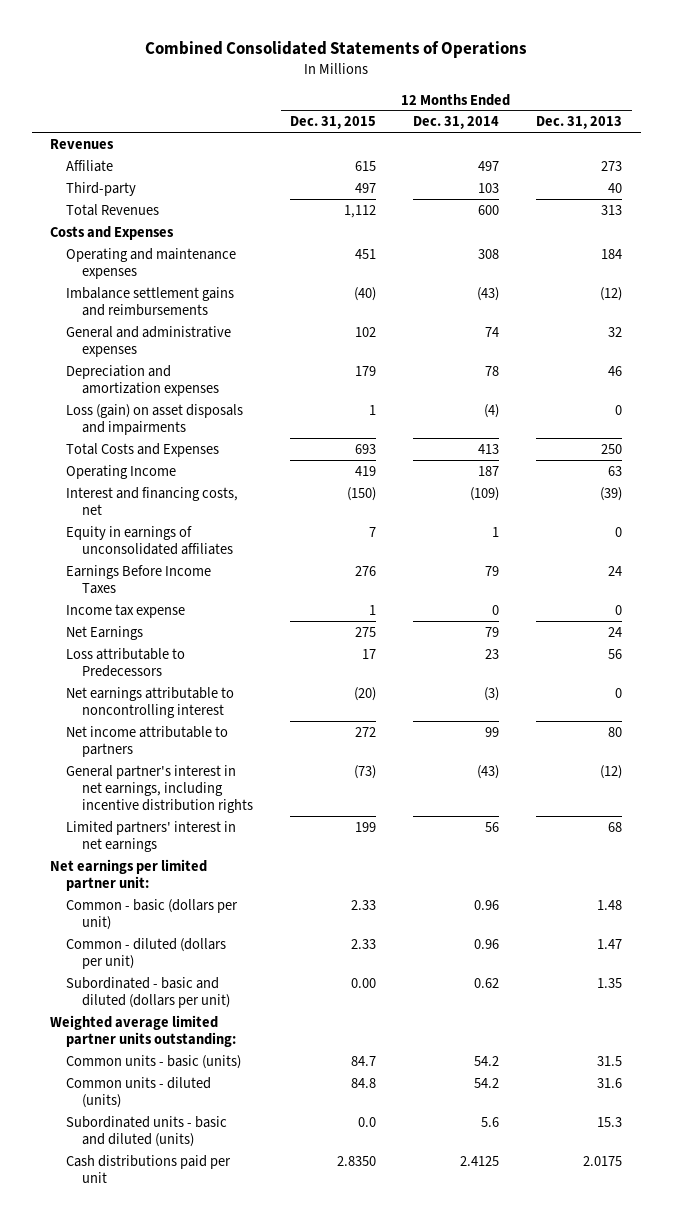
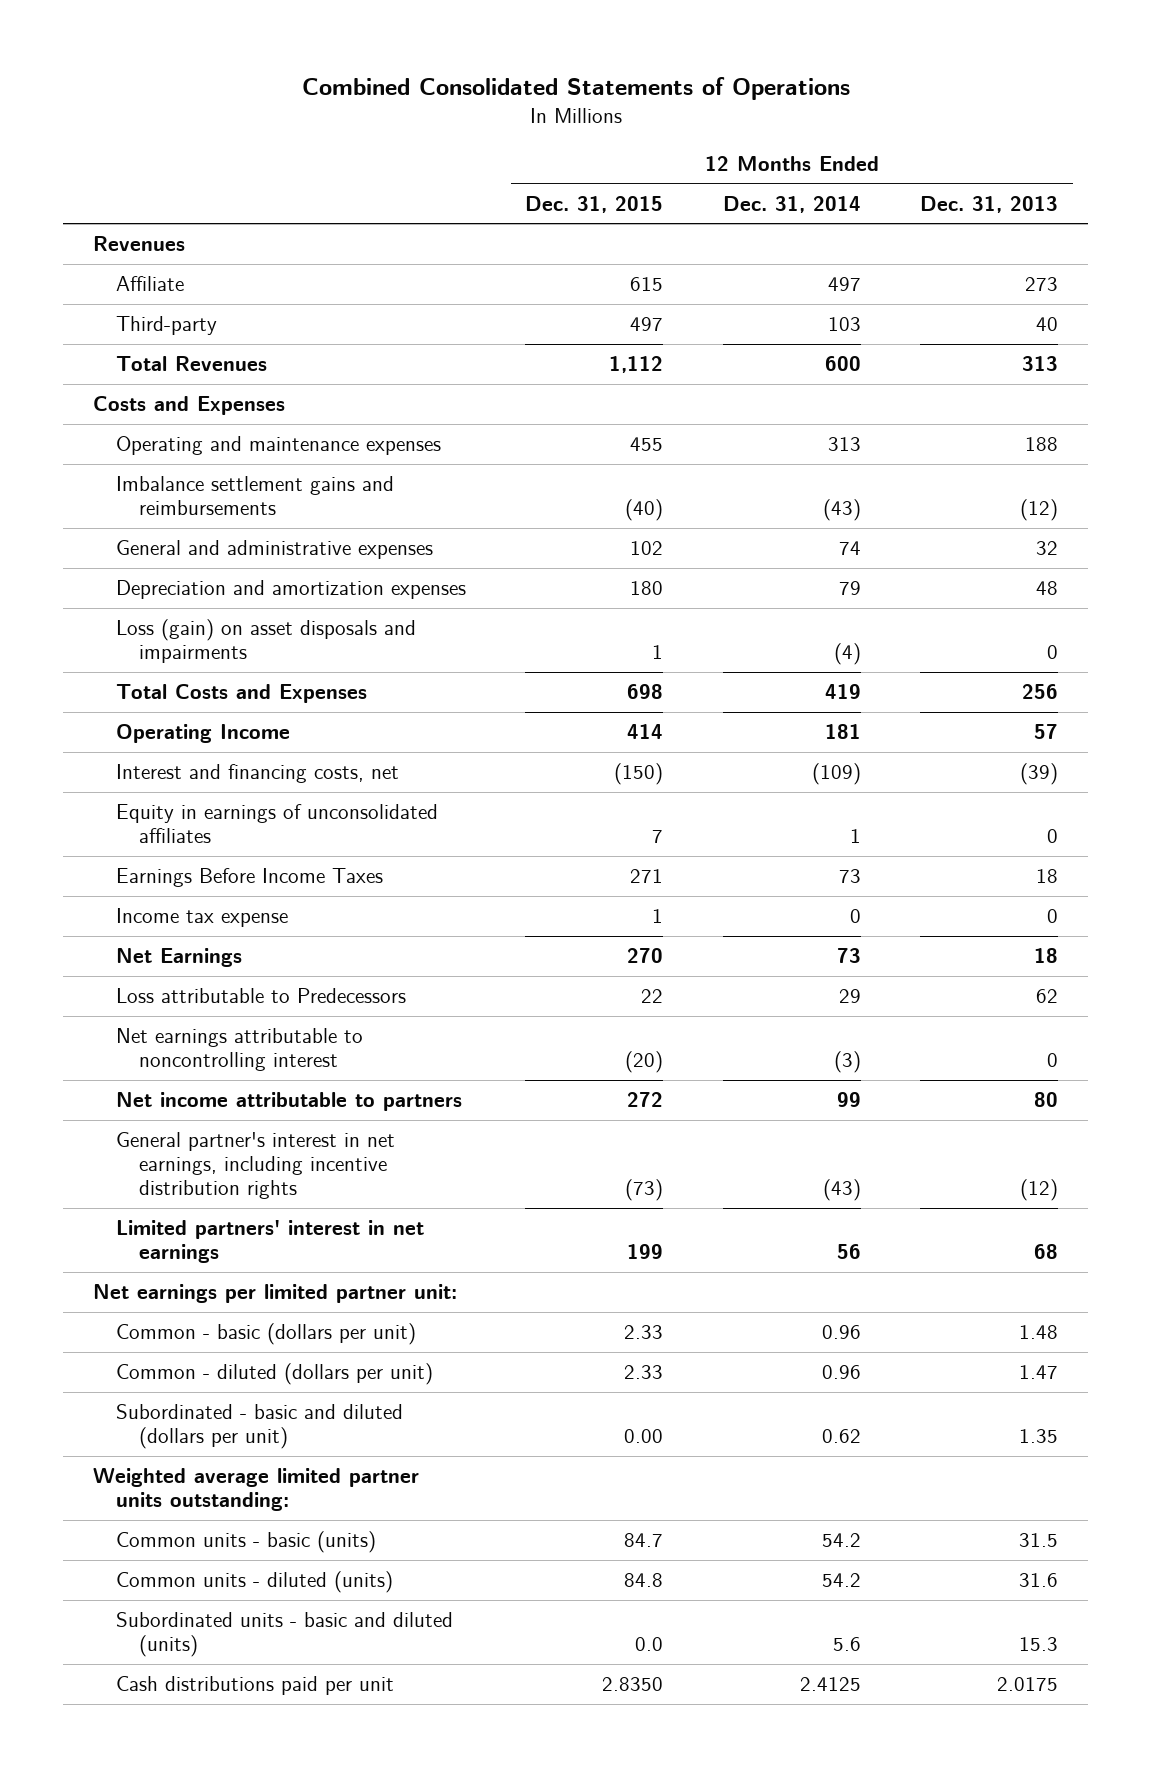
- Operating and maintenance expenses | 451 | 308 | 184
+ Operating and maintenance expenses | 455 | 313 | 188
- Depreciation and amortization expenses | 179 | 78 | 46
+ Depreciation and amortization expenses | 180 | 79 | 48
- Total Costs and Expenses | 693 | 413 | 250
- Operating Income | 419 | 187 | 63
+ Total Costs and Expenses | 698 | 419 | 256
+ Operating Income | 414 | 181 | 57
- Earnings Before Income Taxes | 276 | 79 | 24
+ Earnings Before Income Taxes | 271 | 73 | 18
- Net Earnings | 275 | 79 | 24
- Loss attributable to Predecessors | 17 | 23 | 56
+ Net Earnings | 270 | 73 | 18
+ Loss attributable to Predecessors | 22 | 29 | 62

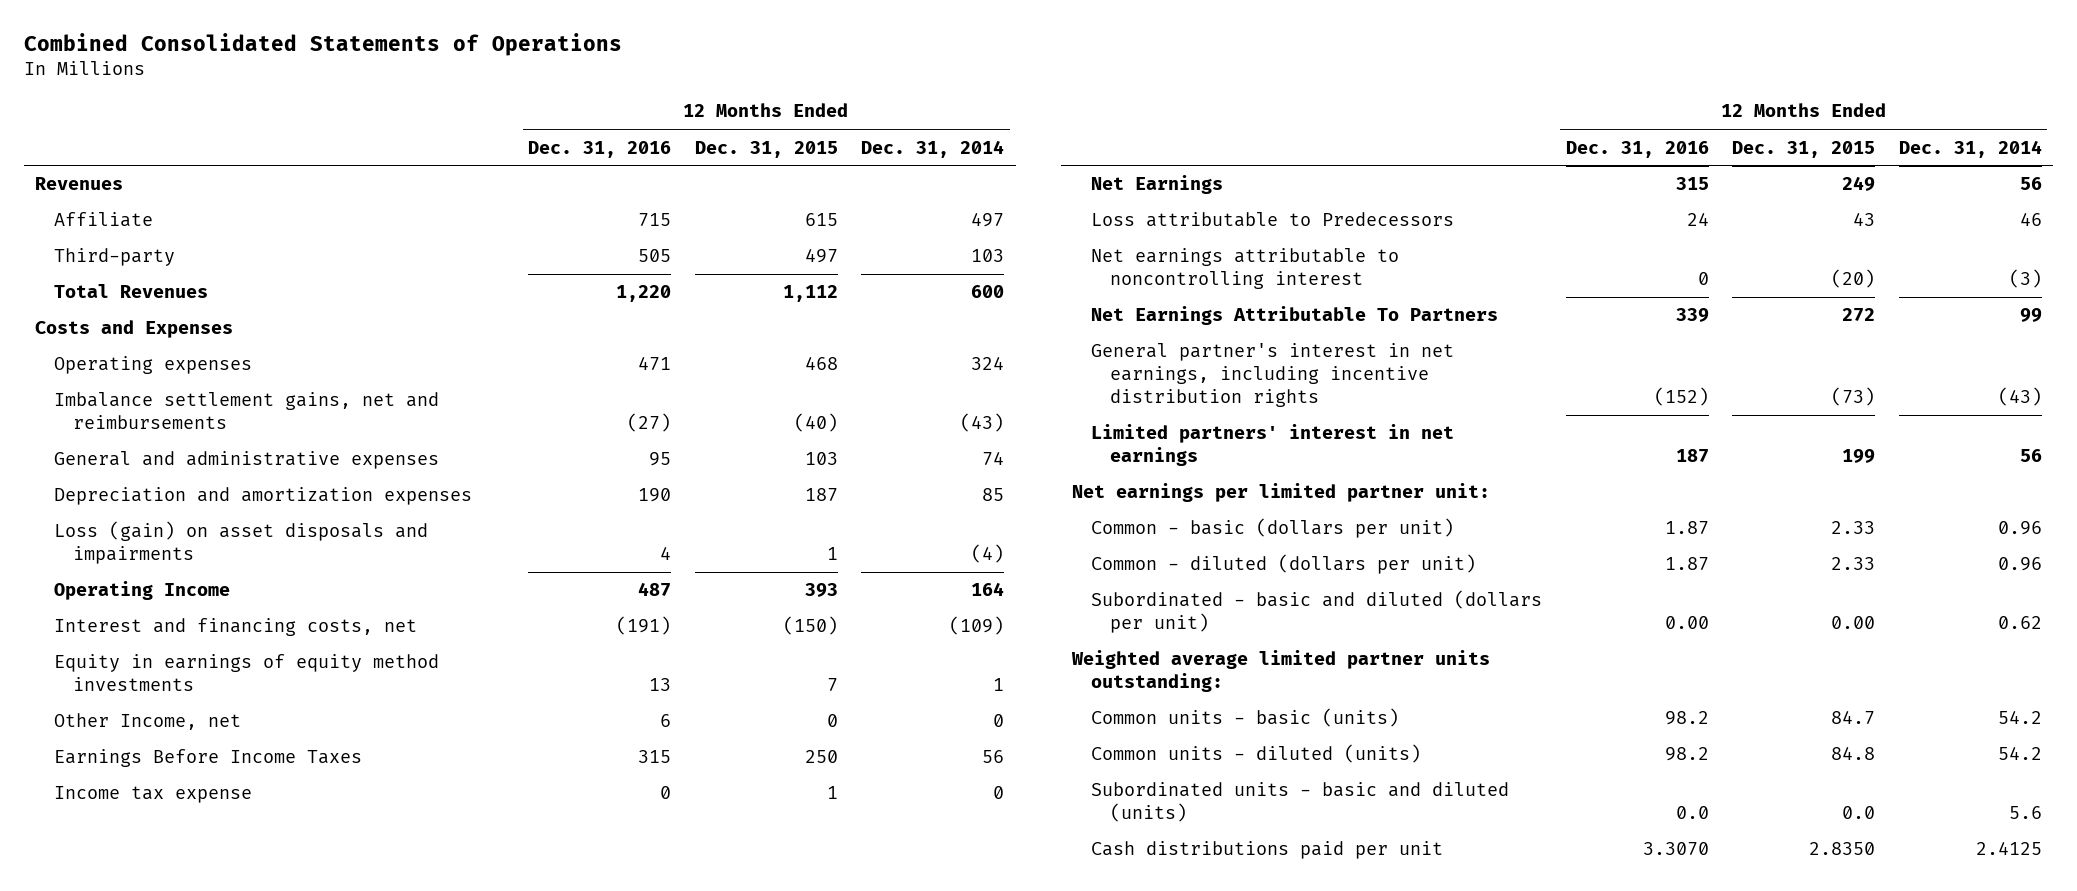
- | 12 Months Ended Dec. 31, 2015 | 12 Months Ended Dec. 31, 2014 | 12 Months Ended Dec. 31, 2013
+ | 12 Months Ended Dec. 31, 2016 | 12 Months Ended Dec. 31, 2015 | 12 Months Ended Dec. 31, 2014
- Operating and maintenance expenses | 455 | 313 | 188
- Imbalance settlement gains and reimbursements | (40) | (43) | (12)
- General and administrative expenses | 102 | 74 | 32
- Depreciation and amortization expenses | 180 | 79 | 48
+ Operating expenses | 471 | 468 | 324
+ Imbalance settlement gains, net and reimbursements | (27) | (40) | (43)
+ General and administrative expenses | 95 | 103 | 74
+ Depreciation and amortization expenses | 190 | 187 | 85
- Total Costs and Expenses | 698 | 419 | 256
- Operating Income | 414 | 181 | 57
+ Operating Income | 487 | 393 | 164
- Equity in earnings of unconsolidated affiliates | 7 | 1 | 0
- Earnings Before Income Taxes | 271 | 73 | 18
+ Equity in earnings of equity method investments | 13 | 7 | 1
+ Other Income, net | 6 | 0 | 0
+ Earnings Before Income Taxes | 315 | 250 | 56
- Net Earnings | 270 | 73 | 18
- Loss attributable to Predecessors | 22 | 29 | 62
+ Net Earnings | 315 | 249 | 56
+ Loss attributable to Predecessors | 24 | 43 | 46
- Net income attributable to partners | 272 | 99 | 80
+ Net Earnings Attributable To Partners | 339 | 272 | 99

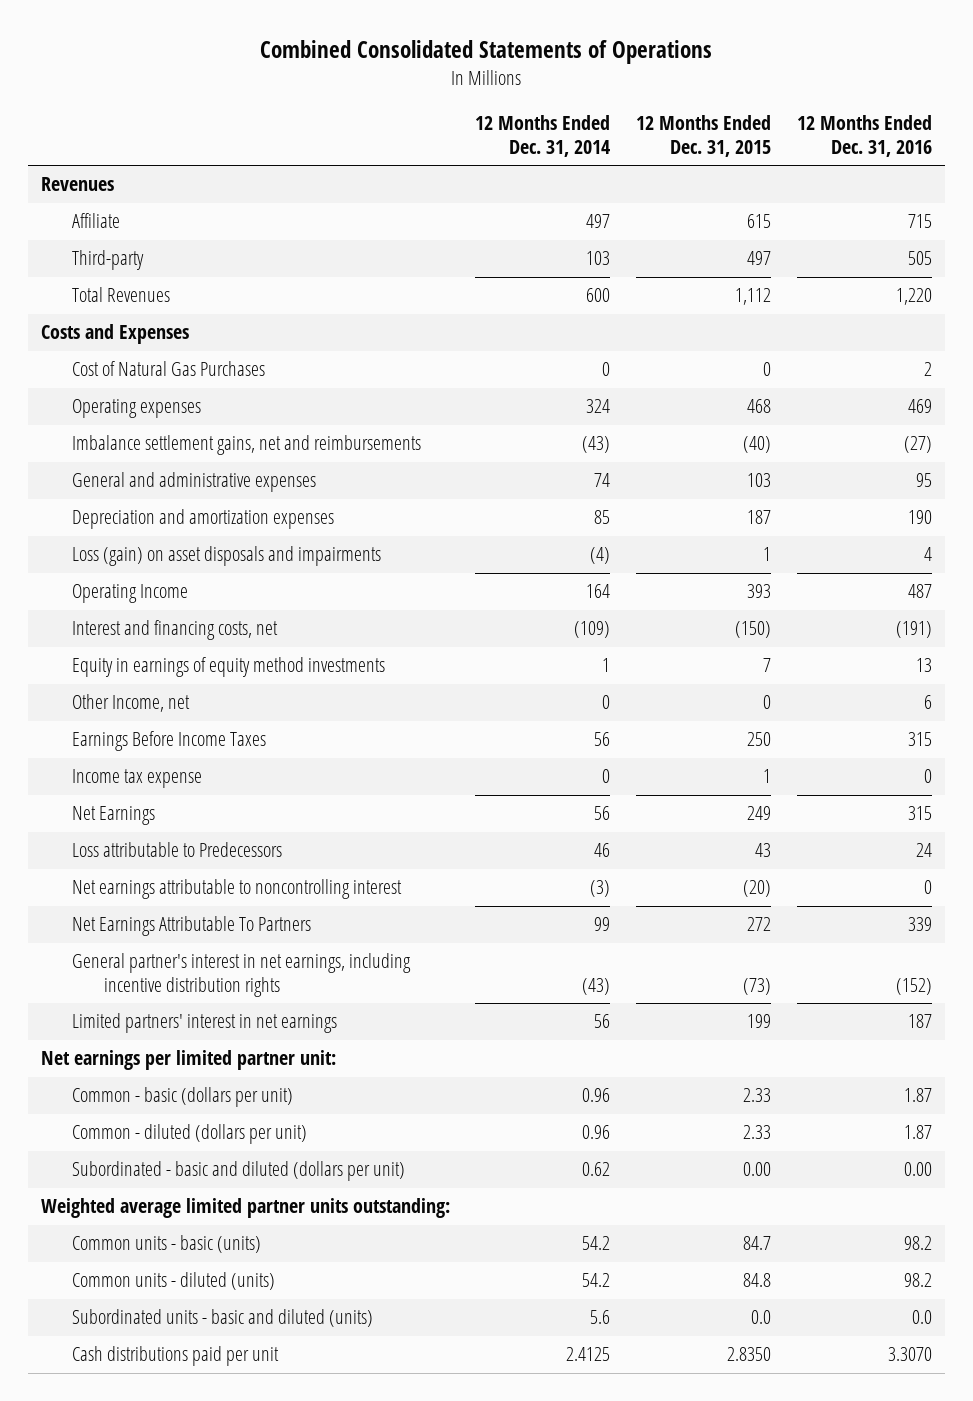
- | 12 Months Ended Dec. 31, 2016 | 12 Months Ended Dec. 31, 2015 | 12 Months Ended Dec. 31, 2014
+ | 12 Months Ended Dec. 31, 2014 | 12 Months Ended Dec. 31, 2015 | 12 Months Ended Dec. 31, 2016
- Operating expenses | 471 | 468 | 324
+ Cost of Natural Gas Purchases | 0 | 0 | 2
+ Operating expenses | 324 | 468 | 469

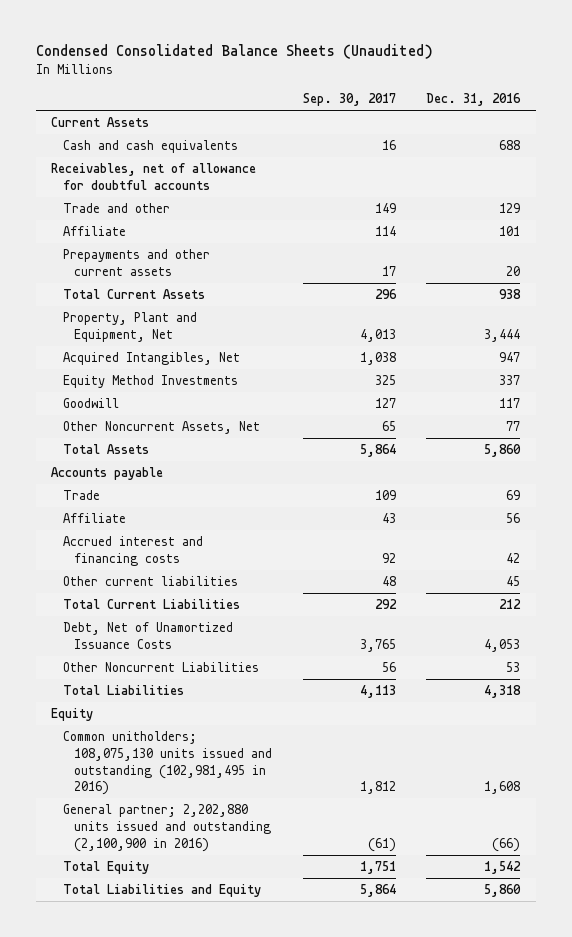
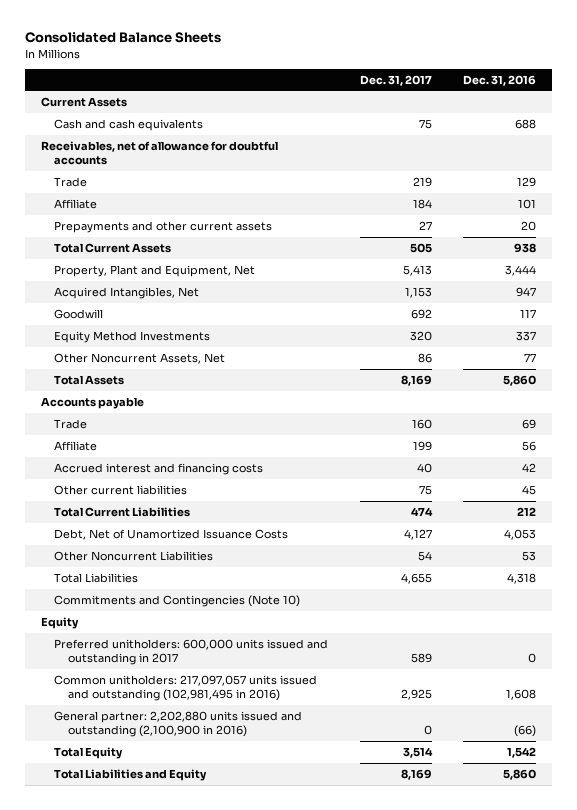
- Condensed Consolidated Balance Sheets (Unaudited)
+ Consolidated Balance Sheets
- | Sep. 30, 2017 | Dec. 31, 2016
+ | Dec. 31, 2017 | Dec. 31, 2016
- Trade and other | 149 | 129
+ Trade | 219 | 129
moved down: Equity Method Investments | 320 | 337
+ Commitments and Contingencies (Note 10)
- Common unitholders; 108,075,130 units issued and outstanding (102,981,495 in 2016) | 1,812 | 1,608
- General partner; 2,202,880 units issued and outstanding (2,100,900 in 2016) | (61) | (66)
+ Preferred unitholders: 600,000 units issued and outstanding in 2017 | 589 | 0
+ Common unitholders: 217,097,057 units issued and outstanding (102,981,495 in 2016) | 2,925 | 1,608
+ General partner: 2,202,880 units issued and outstanding (2,100,900 in 2016) | 0 | (66)

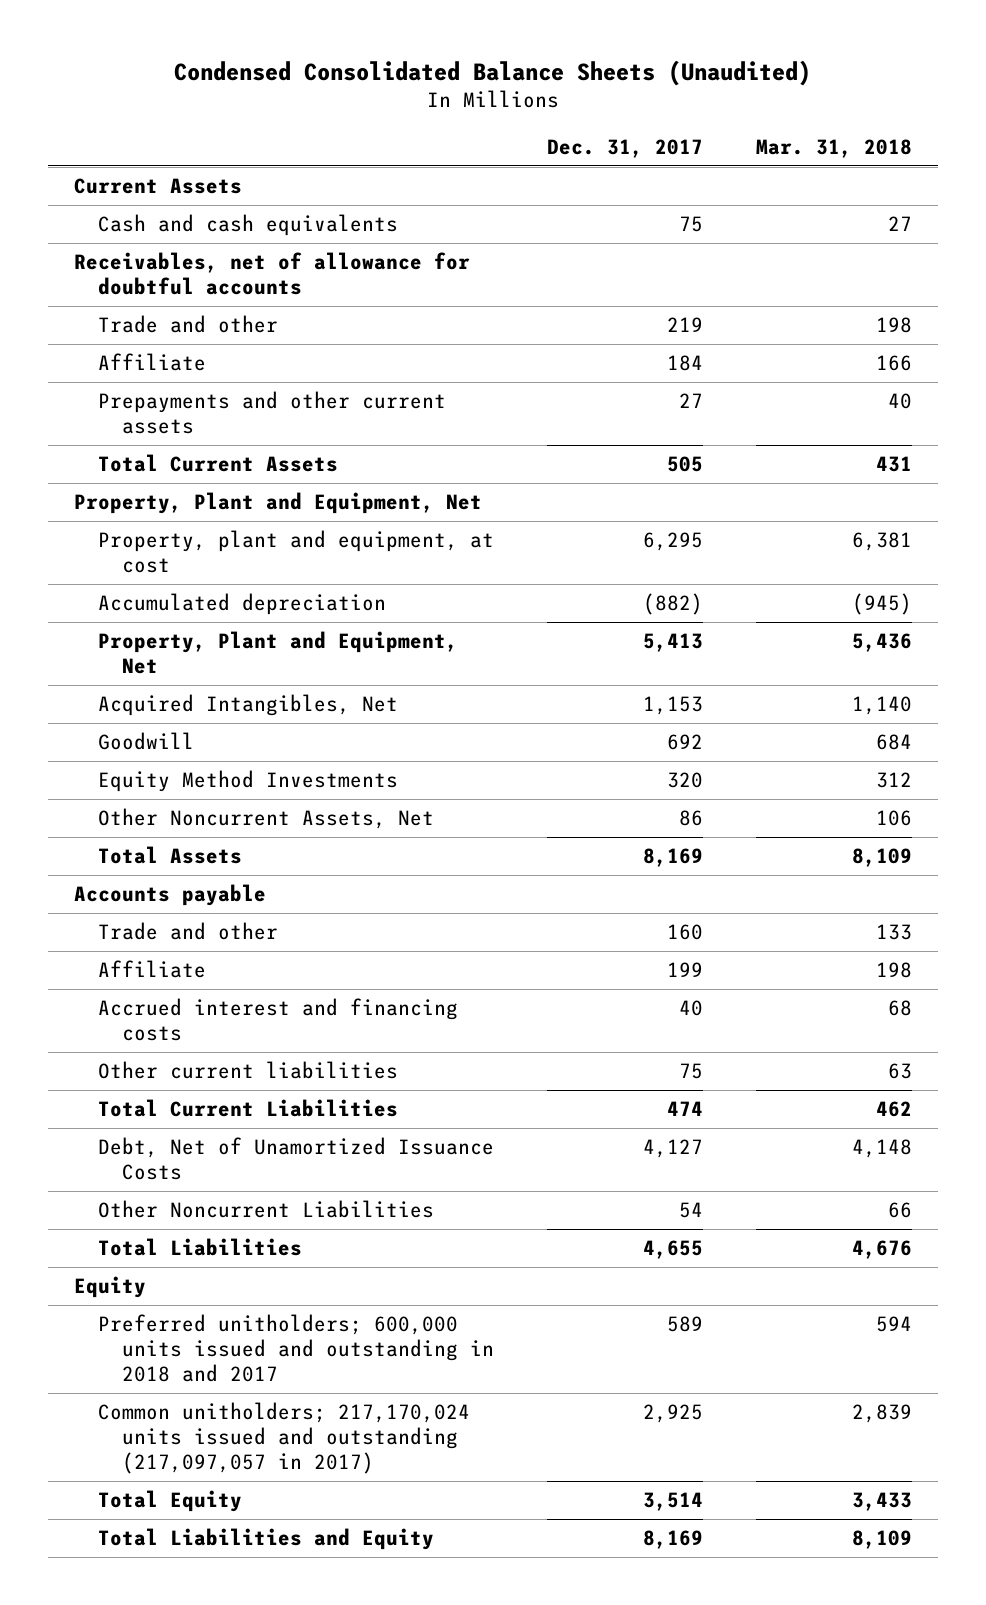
- Consolidated Balance Sheets
+ Condensed Consolidated Balance Sheets (Unaudited)
- | Dec. 31, 2017 | Dec. 31, 2016
+ | Dec. 31, 2017 | Mar. 31, 2018
- Trade | 219 | 129
+ Trade and other | 219 | 198
+ Property, Plant and Equipment, Net
+ Property, plant and equipment, at cost | 6,295 | 6,381
+ Accumulated depreciation | (882) | (945)
- Trade | 160 | 69
+ Trade and other | 160 | 133
- Commitments and Contingencies (Note 10)
- Preferred unitholders: 600,000 units issued and outstanding in 2017 | 589 | 0
- Common unitholders: 217,097,057 units issued and outstanding (102,981,495 in 2016) | 2,925 | 1,608
- General partner: 2,202,880 units issued and outstanding (2,100,900 in 2016) | 0 | (66)
+ Preferred unitholders; 600,000 units issued and outstanding in 2018 and 2017 | 589 | 594
+ Common unitholders; 217,170,024 units issued and outstanding (217,097,057 in 2017) | 2,925 | 2,839

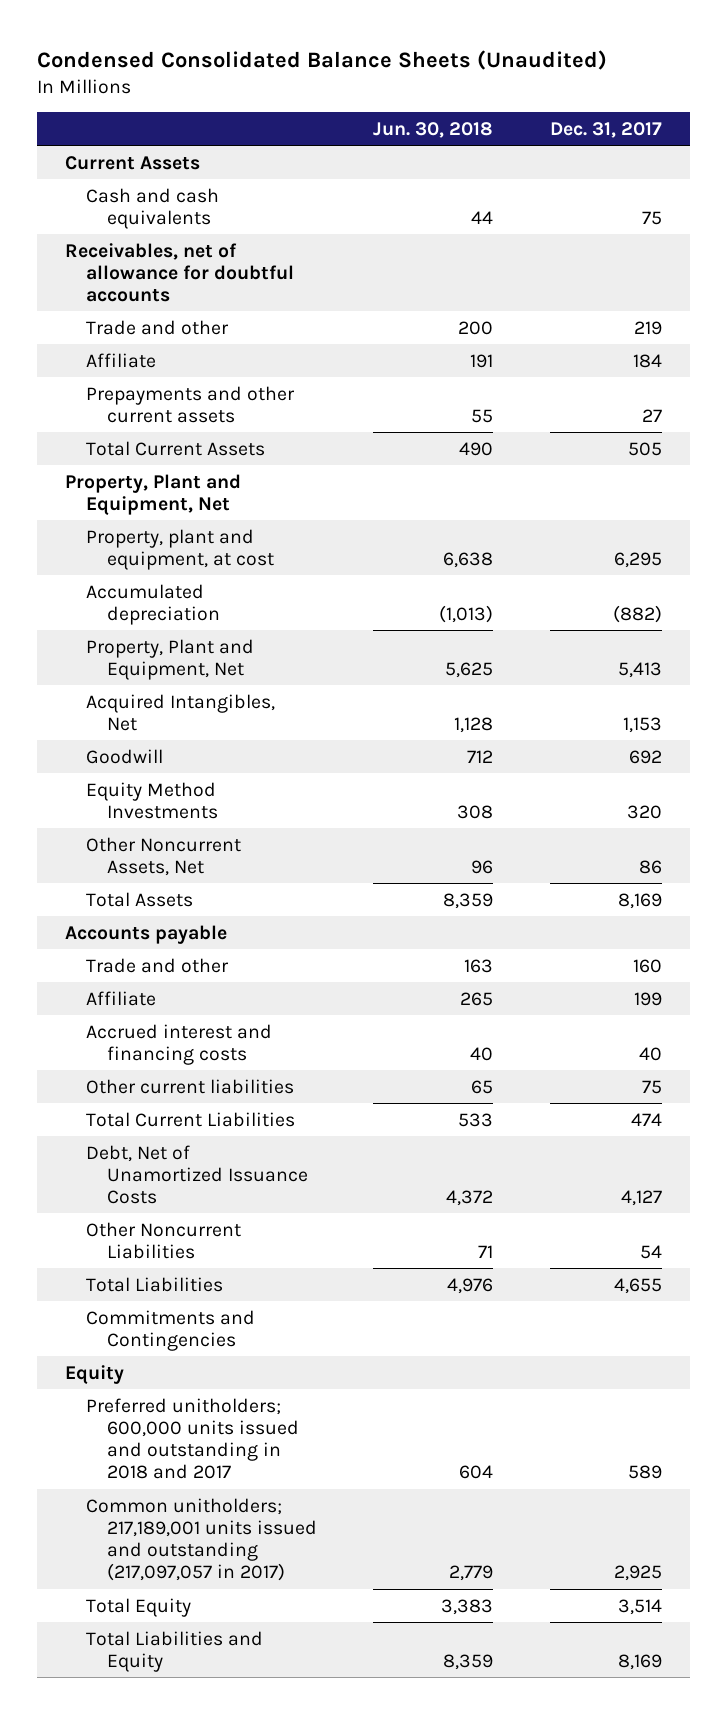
- | Dec. 31, 2017 | Mar. 31, 2018
+ | Jun. 30, 2018 | Dec. 31, 2017
+ Commitments and Contingencies
- Common unitholders; 217,170,024 units issued and outstanding (217,097,057 in 2017) | 2,925 | 2,839
+ Common unitholders; 217,189,001 units issued and outstanding (217,097,057 in 2017) | 2,779 | 2,925

